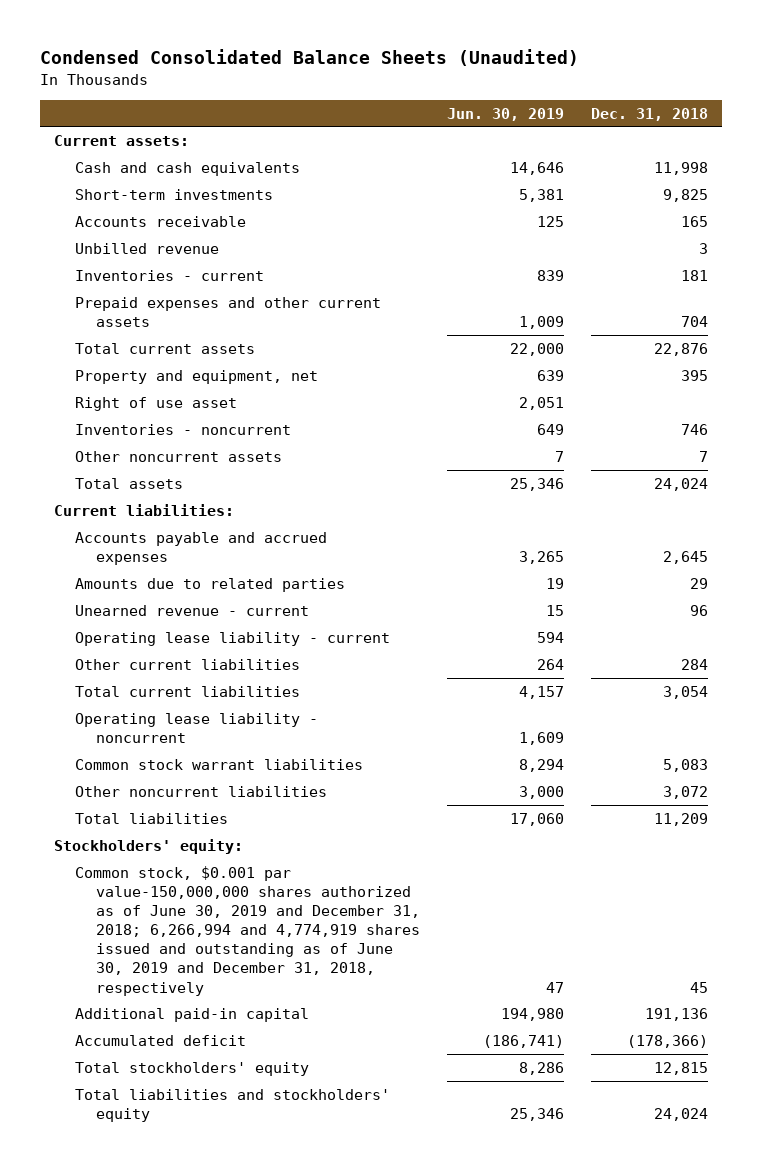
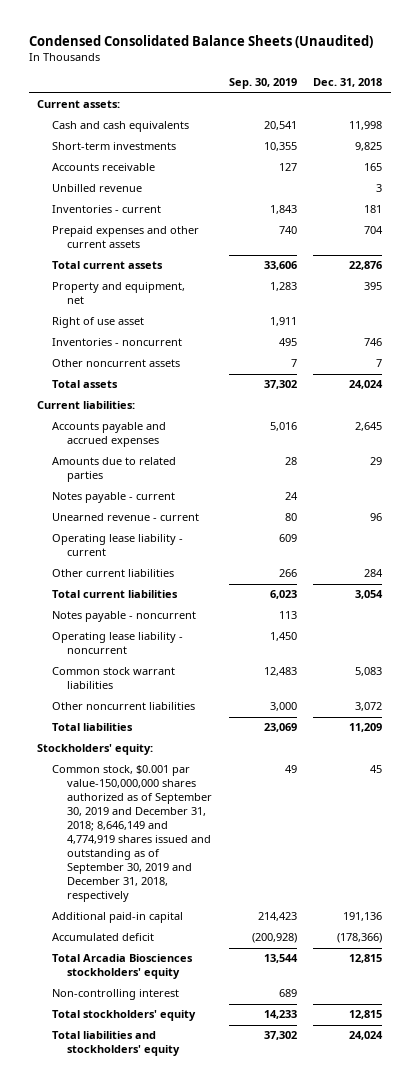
- | Jun. 30, 2019 | Dec. 31, 2018
+ | Sep. 30, 2019 | Dec. 31, 2018
+ Notes payable - current | 24 |
+ Notes payable - noncurrent | 113 |
- Common stock, $0.001 par value-150,000,000 shares authorized as of June 30, 2019 and December 31, 2018; 6,266,994 and 4,774,919 shares issued and outstanding as of June 30, 2019 and December 31, 2018, respectively | 47 | 45
+ Common stock, $0.001 par value-150,000,000 shares authorized as of September 30, 2019 and December 31, 2018; 8,646,149 and 4,774,919 shares issued and outstanding as of September 30, 2019 and December 31, 2018, respectively | 49 | 45
+ Total Arcadia Biosciences stockholders' equity | 13,544 | 12,815
+ Non-controlling interest | 689 |

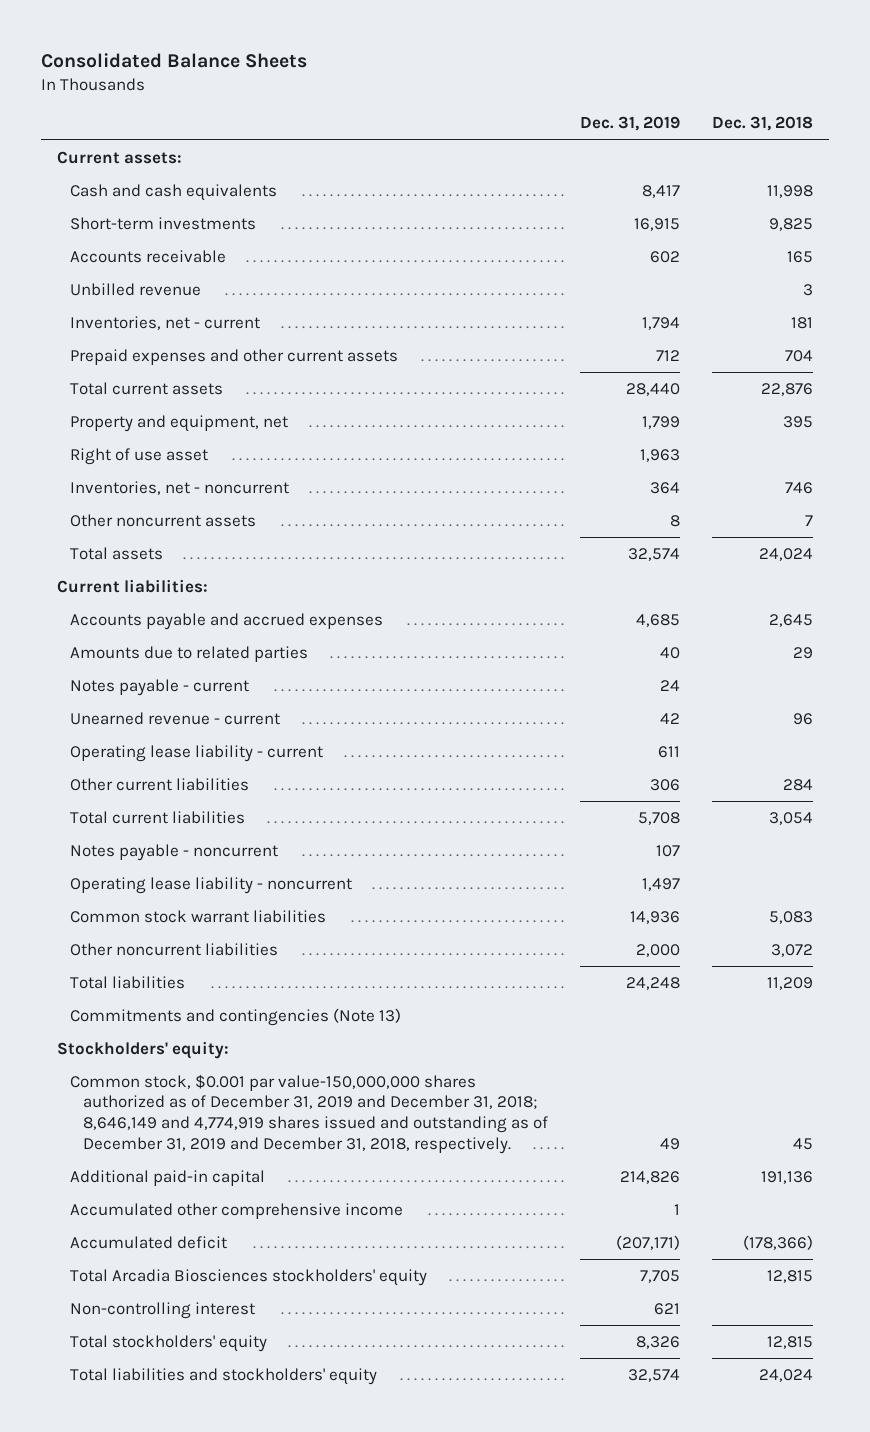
- Condensed Consolidated Balance Sheets (Unaudited)
+ Consolidated Balance Sheets
- | Sep. 30, 2019 | Dec. 31, 2018
+ | Dec. 31, 2019 | Dec. 31, 2018
- Inventories - current | 1,843 | 181
+ Inventories, net - current | 1,794 | 181
- Inventories - noncurrent | 495 | 746
+ Inventories, net - noncurrent | 364 | 746
+ Commitments and contingencies (Note 13)
- Common stock, $0.001 par value-150,000,000 shares authorized as of September 30, 2019 and December 31, 2018; 8,646,149 and 4,774,919 shares issued and outstanding as of September 30, 2019 and December 31, 2018, respectively | 49 | 45
+ Common stock, $0.001 par value-150,000,000 shares authorized as of December 31, 2019 and December 31, 2018; 8,646,149 and 4,774,919 shares issued and outstanding as of December 31, 2019 and December 31, 2018, respectively. | 49 | 45
+ Accumulated other comprehensive income | 1 |

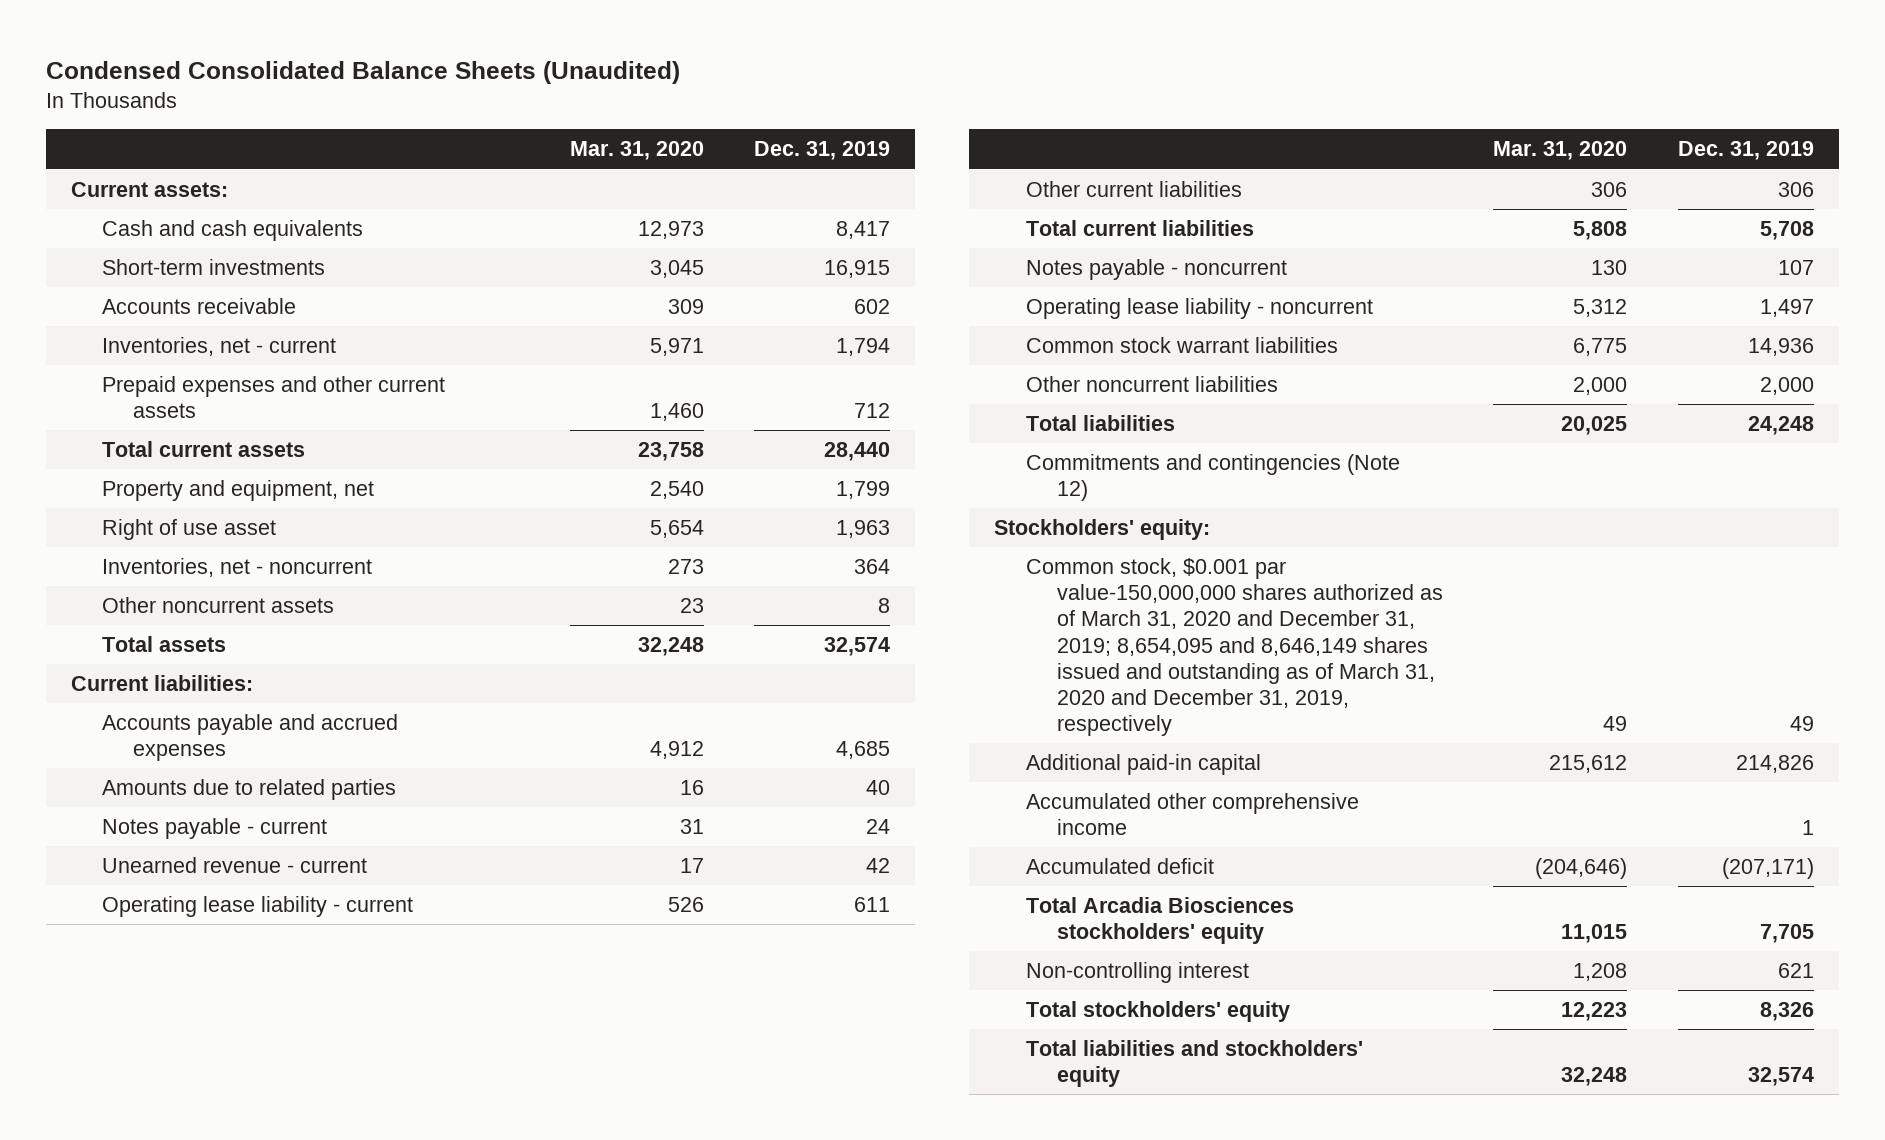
- Consolidated Balance Sheets
+ Condensed Consolidated Balance Sheets (Unaudited)
- | Dec. 31, 2019 | Dec. 31, 2018
+ | Mar. 31, 2020 | Dec. 31, 2019
- Unbilled revenue | | 3
- Commitments and contingencies (Note 13)
+ Commitments and contingencies (Note 12)
- Common stock, $0.001 par value-150,000,000 shares authorized as of December 31, 2019 and December 31, 2018; 8,646,149 and 4,774,919 shares issued and outstanding as of December 31, 2019 and December 31, 2018, respectively. | 49 | 45
+ Common stock, $0.001 par value-150,000,000 shares authorized as of March 31, 2020 and December 31, 2019; 8,654,095 and 8,646,149 shares issued and outstanding as of March 31, 2020 and December 31, 2019, respectively | 49 | 49

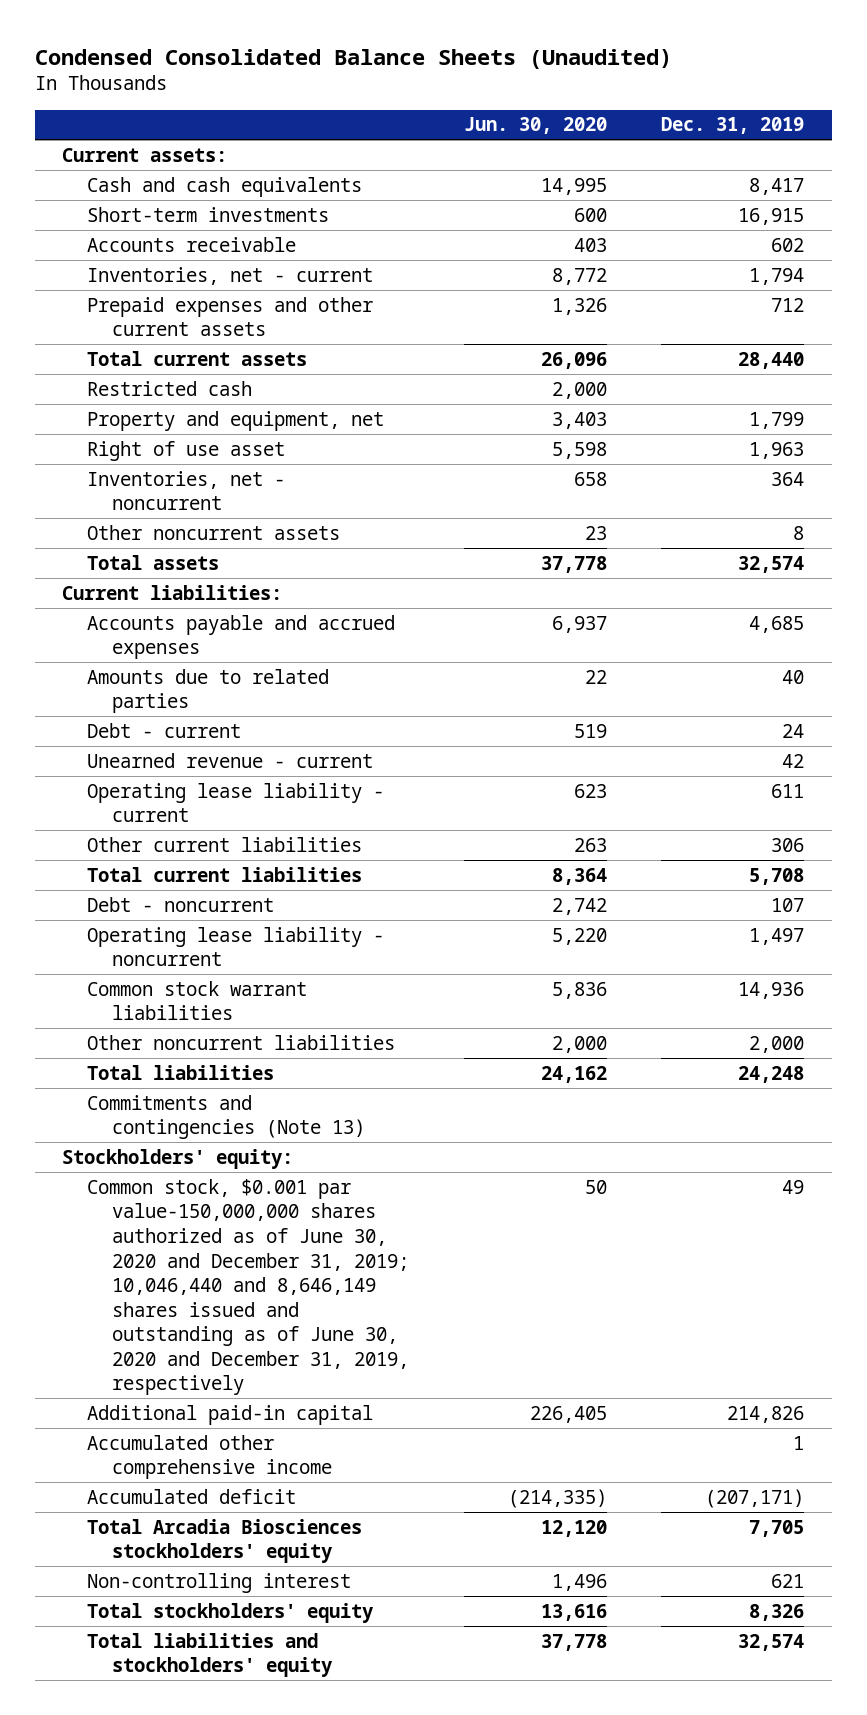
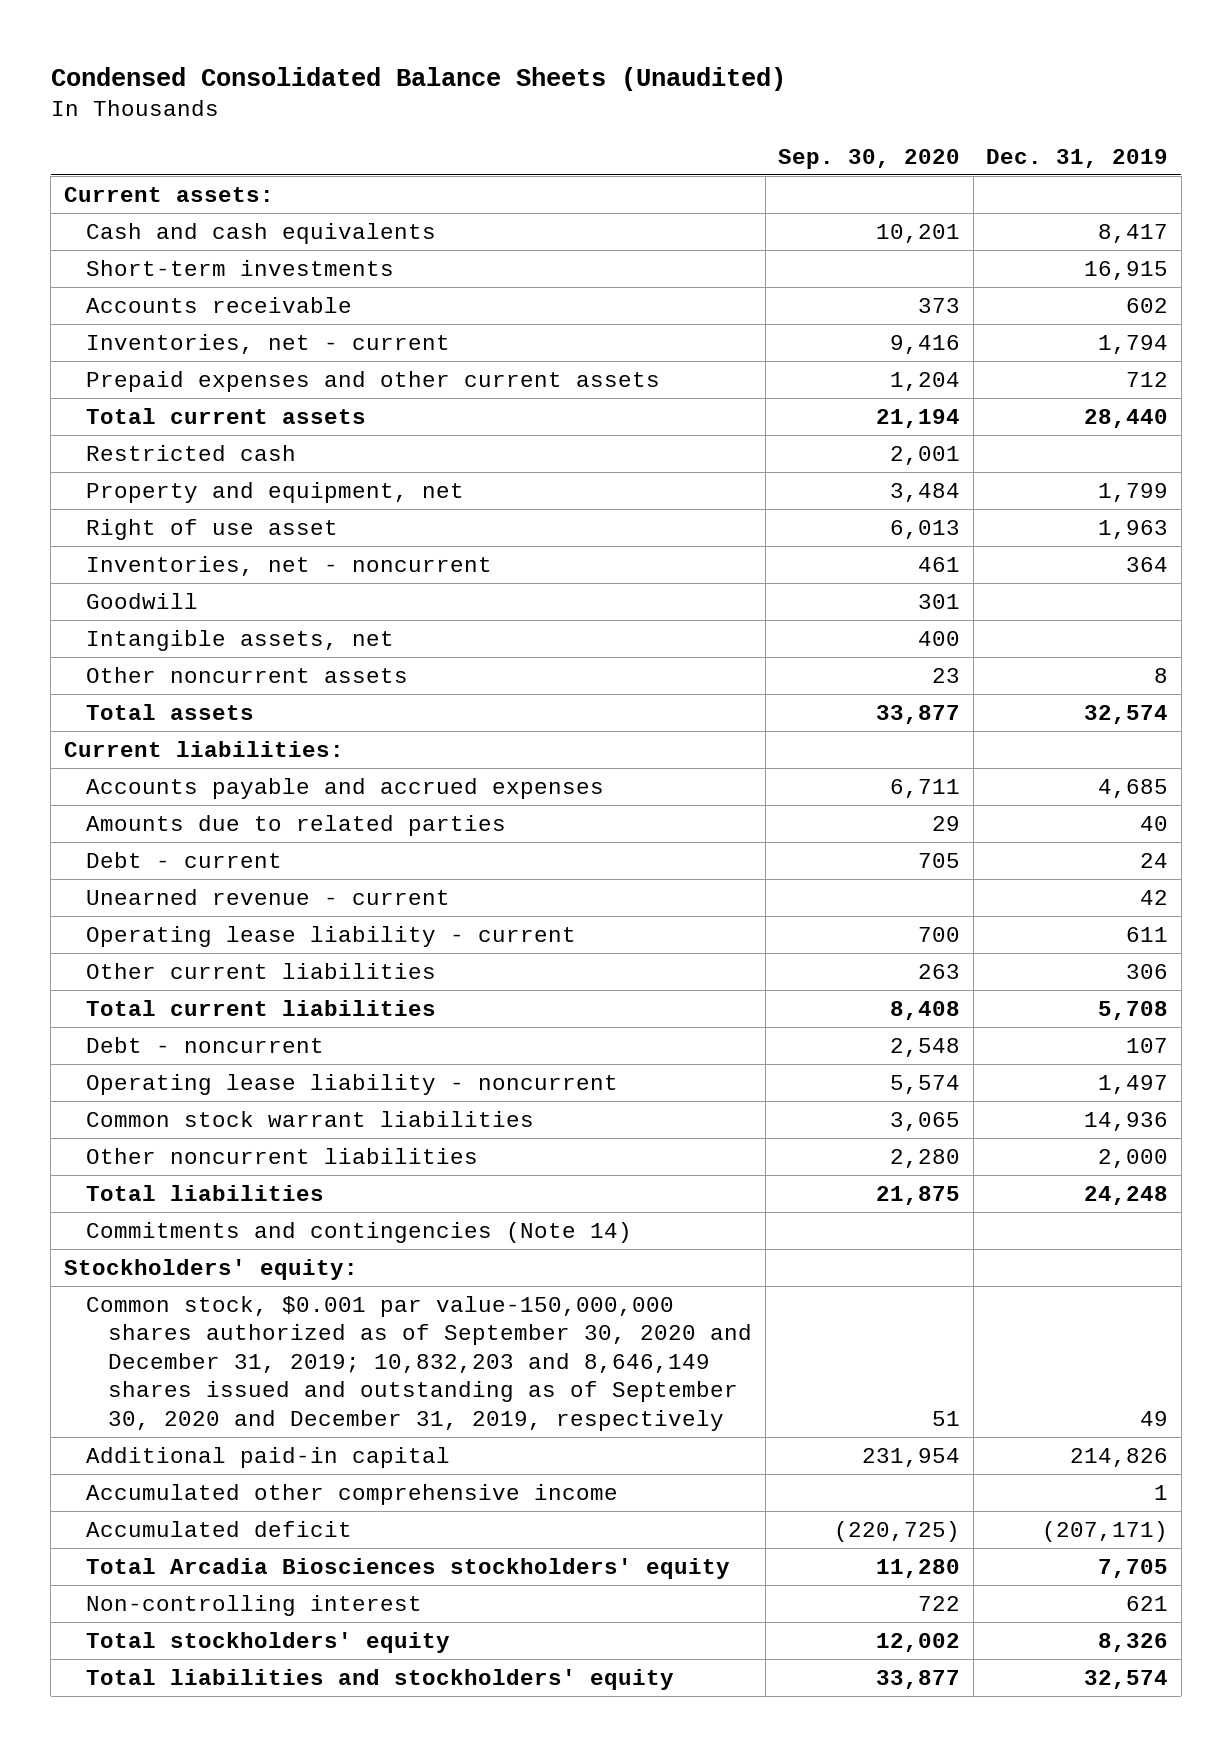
- | Jun. 30, 2020 | Dec. 31, 2019
+ | Sep. 30, 2020 | Dec. 31, 2019
+ Goodwill | 301 |
+ Intangible assets, net | 400 |
- Commitments and contingencies (Note 13)
+ Commitments and contingencies (Note 14)
- Common stock, $0.001 par value-150,000,000 shares authorized as of June 30, 2020 and December 31, 2019; 10,046,440 and 8,646,149 shares issued and outstanding as of June 30, 2020 and December 31, 2019, respectively | 50 | 49
+ Common stock, $0.001 par value-150,000,000 shares authorized as of September 30, 2020 and December 31, 2019; 10,832,203 and 8,646,149 shares issued and outstanding as of September 30, 2020 and December 31, 2019, respectively | 51 | 49

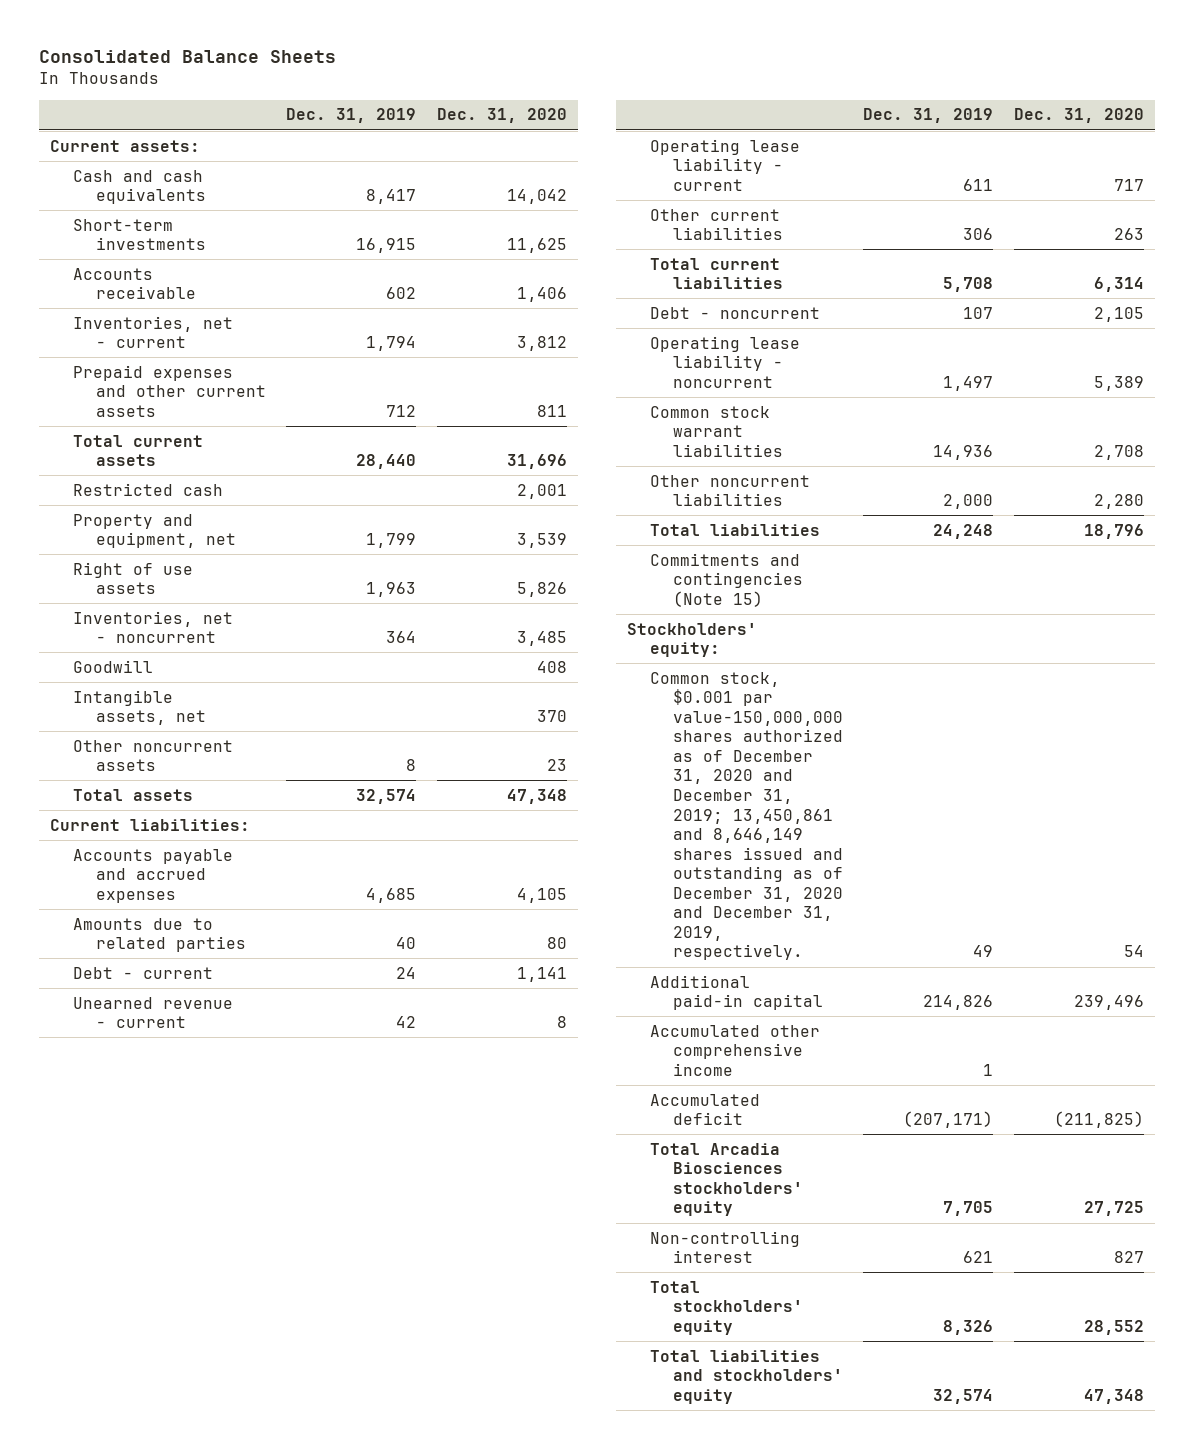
- Condensed Consolidated Balance Sheets (Unaudited)
+ Consolidated Balance Sheets
- | Sep. 30, 2020 | Dec. 31, 2019
+ | Dec. 31, 2019 | Dec. 31, 2020
- Right of use asset | 6,013 | 1,963
+ Right of use assets | 1,963 | 5,826
- Commitments and contingencies (Note 14)
+ Commitments and contingencies (Note 15)
- Common stock, $0.001 par value-150,000,000 shares authorized as of September 30, 2020 and December 31, 2019; 10,832,203 and 8,646,149 shares issued and outstanding as of September 30, 2020 and December 31, 2019, respectively | 51 | 49
+ Common stock, $0.001 par value-150,000,000 shares authorized as of December 31, 2020 and December 31, 2019; 13,450,861 and 8,646,149 shares issued and outstanding as of December 31, 2020 and December 31, 2019, respectively. | 49 | 54

